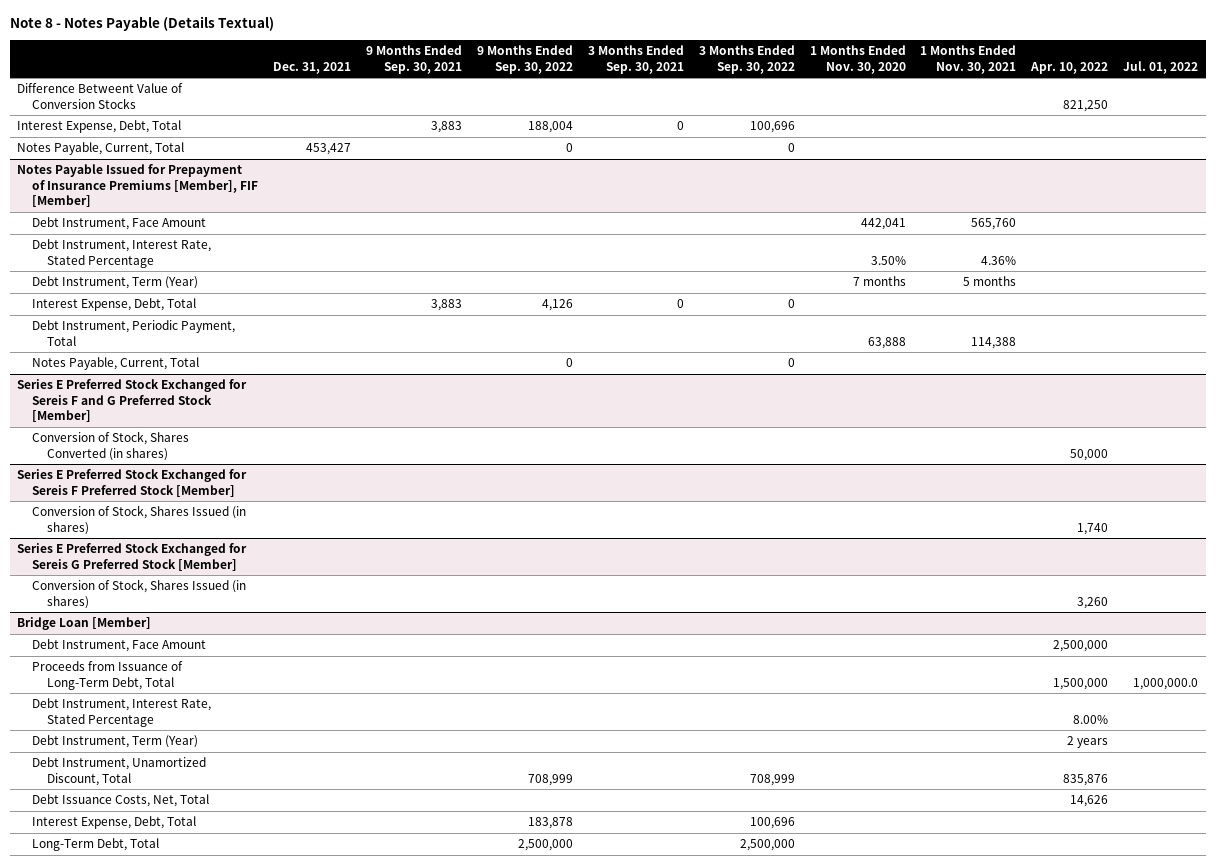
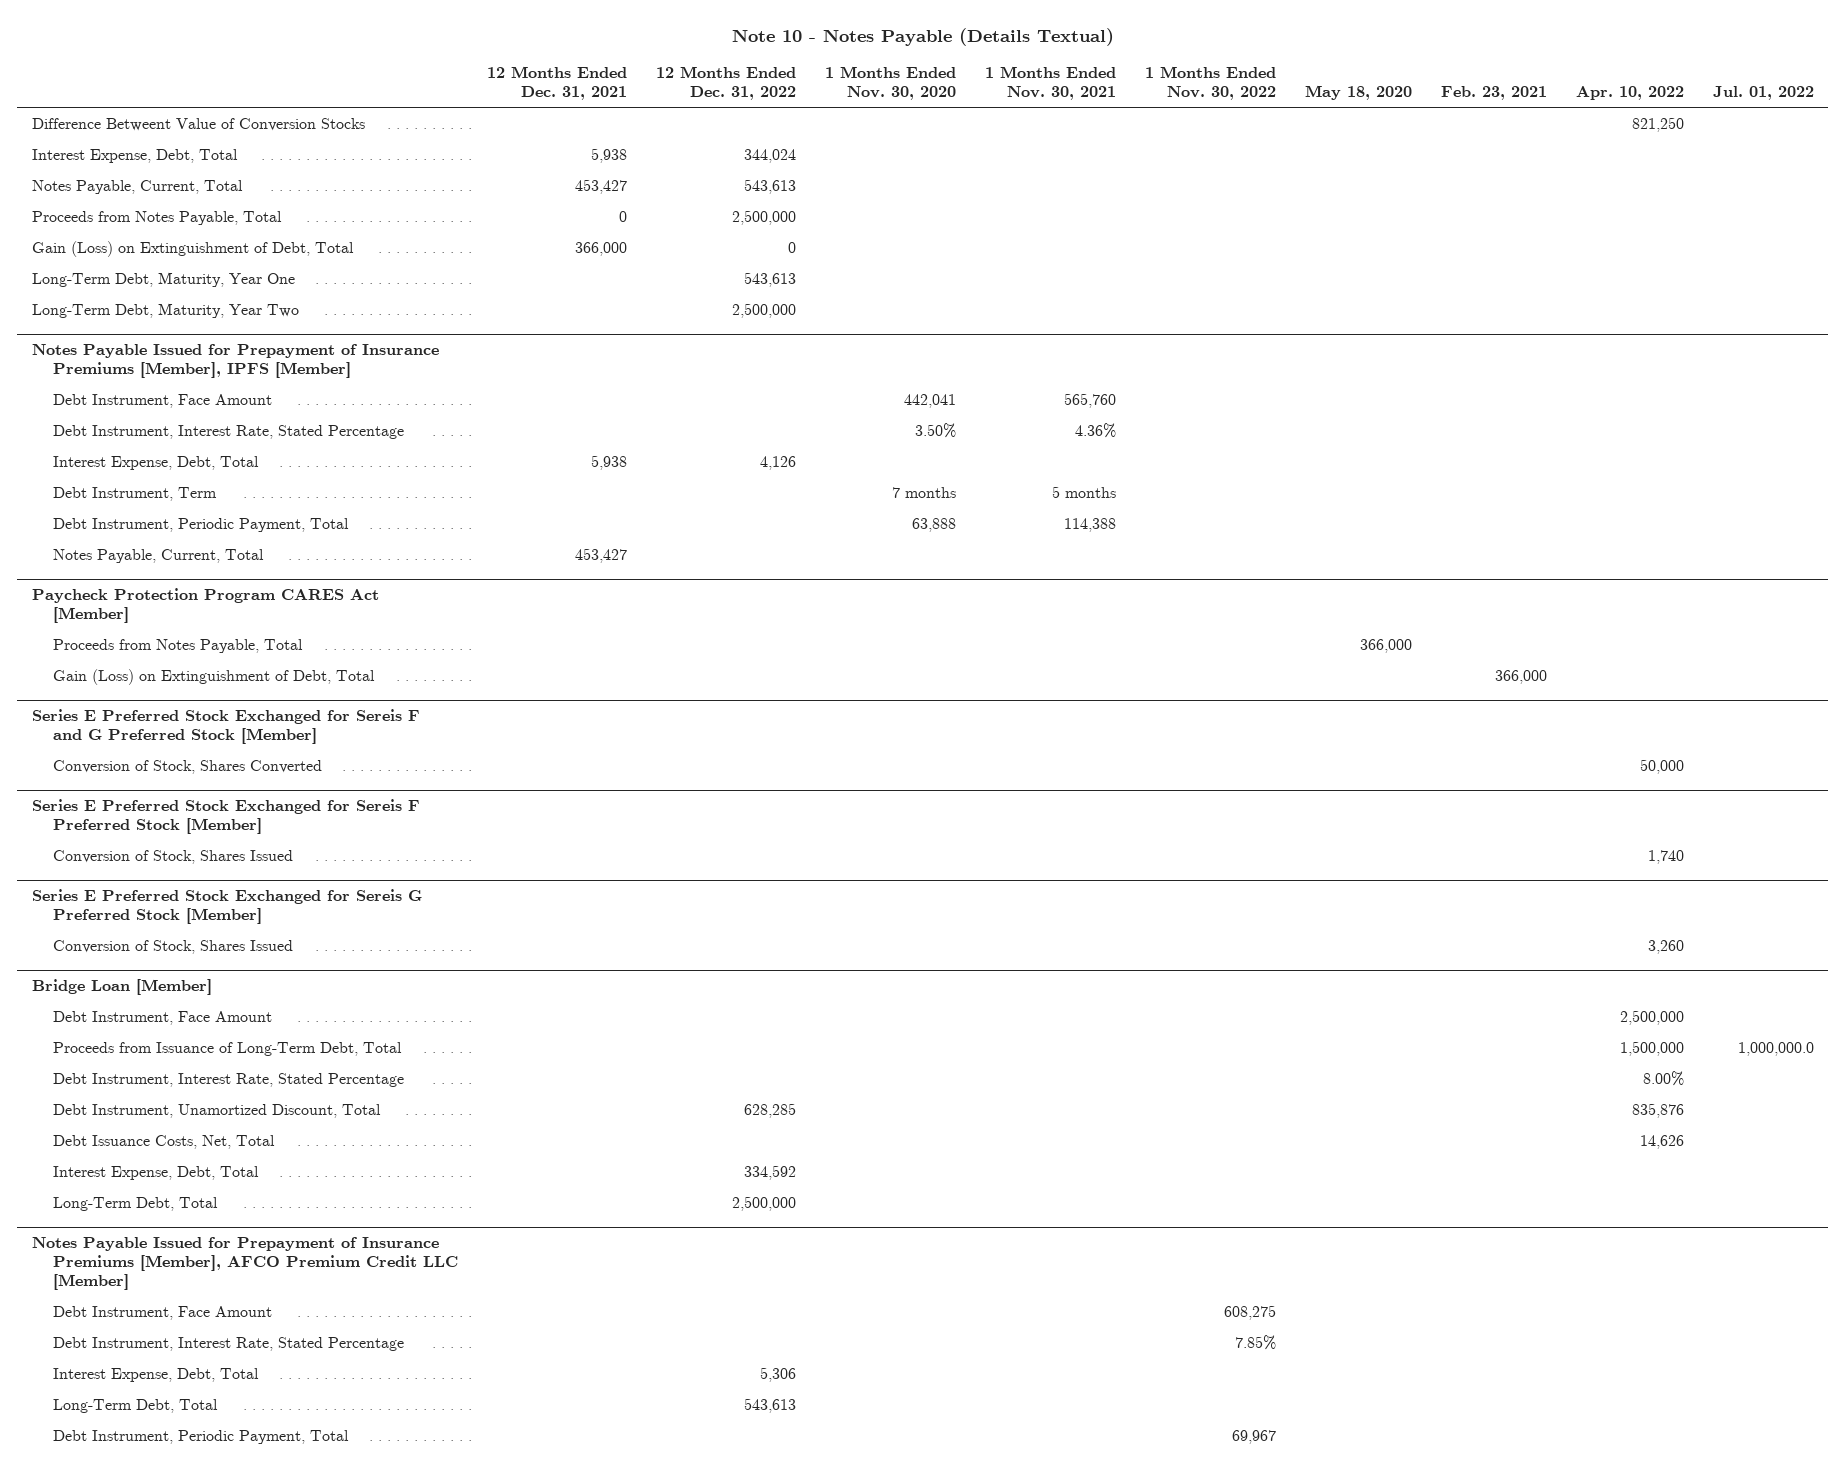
- Note 8 - Notes Payable (Details Textual)
+ Note 10 - Notes Payable (Details Textual)
- | Dec. 31, 2021 | 9 Months Ended Sep. 30, 2021 | 9 Months Ended Sep. 30, 2022 | 3 Months Ended Sep. 30, 2021 | 3 Months Ended Sep. 30, 2022 | 1 Months Ended Nov. 30, 2020 | 1 Months Ended Nov. 30, 2021 | Apr. 10, 2022 | Jul. 01, 2022
+ | 12 Months Ended Dec. 31, 2021 | 12 Months Ended Dec. 31, 2022 | 1 Months Ended Nov. 30, 2020 | 1 Months Ended Nov. 30, 2021 | 1 Months Ended Nov. 30, 2022 | May 18, 2020 | Feb. 23, 2021 | Apr. 10, 2022 | Jul. 01, 2022
- Notes Payable Issued for Prepayment of Insurance Premiums [Member], FIF [Member]
+ Proceeds from Notes Payable, Total | 0 | 2,500,000 | | | | | | |
+ Gain (Loss) on Extinguishment of Debt, Total | 366,000 | 0 | | | | | | |
+ Long-Term Debt, Maturity, Year One | | 543,613 | | | | | | |
+ Long-Term Debt, Maturity, Year Two | | 2,500,000 | | | | | | |
+ Notes Payable Issued for Prepayment of Insurance Premiums [Member], IPFS [Member]
- Debt Instrument, Term (Year) | | | | | | 7 months | 5 months | |
+ Debt Instrument, Term | | | 7 months | 5 months | | | | |
+ Paycheck Protection Program CARES Act [Member]
+ Proceeds from Notes Payable, Total | | | | | | 366,000 | | |
+ Gain (Loss) on Extinguishment of Debt, Total | | | | | | | 366,000 | |
@ Series E Preferred Stock Exchanged for Sereis F and G Preferred Stock [Member]
- Conversion of Stock, Shares Converted (in shares) | | | | | | | | 50,000 |
+ Conversion of Stock, Shares Converted | | | | | | | | 50,000 |
@ Series E Preferred Stock Exchanged for Sereis F Preferred Stock [Member]
- Conversion of Stock, Shares Issued (in shares) | | | | | | | | 1,740 |
+ Conversion of Stock, Shares Issued | | | | | | | | 1,740 |
@ Series E Preferred Stock Exchanged for Sereis G Preferred Stock [Member]
- Conversion of Stock, Shares Issued (in shares) | | | | | | | | 3,260 |
+ Conversion of Stock, Shares Issued | | | | | | | | 3,260 |
@ Bridge Loan [Member]
- Debt Instrument, Term (Year) | | | | | | | | 2 years |
+ Notes Payable Issued for Prepayment of Insurance Premiums [Member], AFCO Premium Credit LLC [Member]
+ Debt Instrument, Face Amount | | | | | 608,275 | | | |
+ Debt Instrument, Interest Rate, Stated Percentage | | | | | 7.85% | | | |
+ Interest Expense, Debt, Total | | 5,306 | | | | | | |
+ Long-Term Debt, Total | | 543,613 | | | | | | |
+ Debt Instrument, Periodic Payment, Total | | | | | 69,967 | | | |

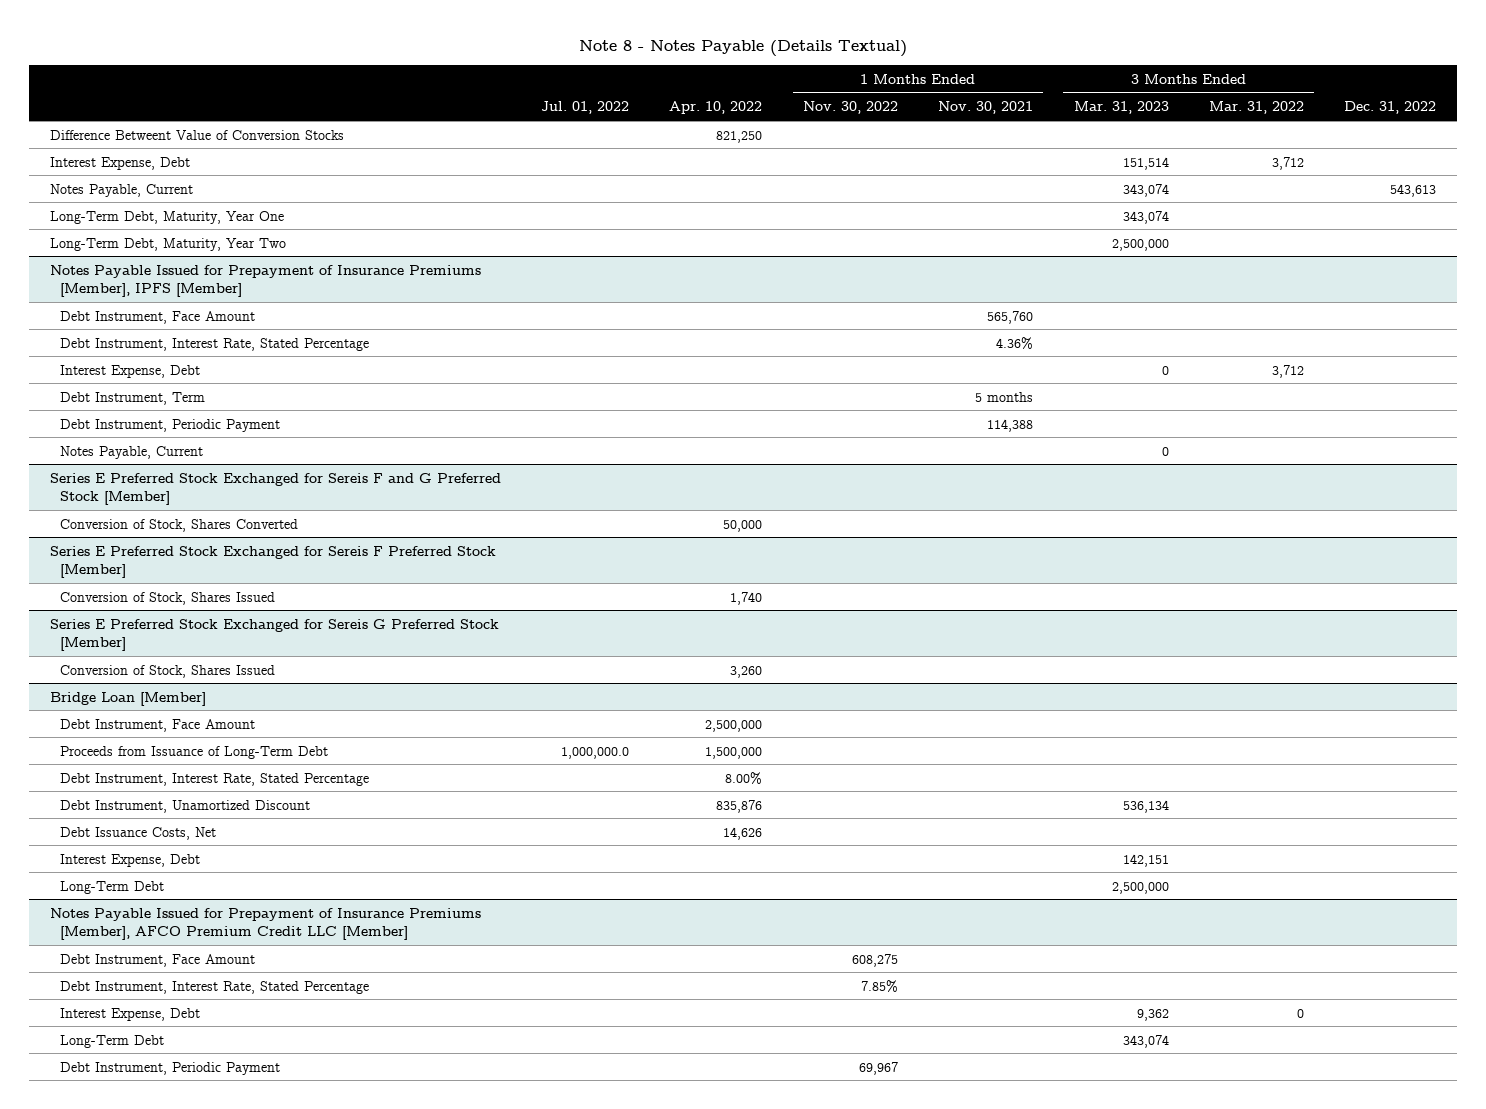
- Note 10 - Notes Payable (Details Textual)
+ Note 8 - Notes Payable (Details Textual)
- | 12 Months Ended Dec. 31, 2021 | 12 Months Ended Dec. 31, 2022 | 1 Months Ended Nov. 30, 2020 | 1 Months Ended Nov. 30, 2021 | 1 Months Ended Nov. 30, 2022 | May 18, 2020 | Feb. 23, 2021 | Apr. 10, 2022 | Jul. 01, 2022
+ | Jul. 01, 2022 | Apr. 10, 2022 | 1 Months Ended Nov. 30, 2022 | 1 Months Ended Nov. 30, 2021 | 3 Months Ended Mar. 31, 2023 | 3 Months Ended Mar. 31, 2022 | Dec. 31, 2022
- Interest Expense, Debt, Total | 5,938 | 344,024 | | | | | | |
- Notes Payable, Current, Total | 453,427 | 543,613 | | | | | | |
- Proceeds from Notes Payable, Total | 0 | 2,500,000 | | | | | | |
- Gain (Loss) on Extinguishment of Debt, Total | 366,000 | 0 | | | | | | |
+ Interest Expense, Debt | | | | | 151,514 | 3,712 |
+ Notes Payable, Current | | | | | 343,074 | | 543,613
@ Notes Payable Issued for Prepayment of Insurance Premiums [Member], IPFS [Member]
- Interest Expense, Debt, Total | 5,938 | 4,126 | | | | | | |
+ Interest Expense, Debt | | | | | 0 | 3,712 |
- Debt Instrument, Periodic Payment, Total | | | 63,888 | 114,388 | | | | |
- Notes Payable, Current, Total | 453,427 | | | | | | | |
- Paycheck Protection Program CARES Act [Member]
- Proceeds from Notes Payable, Total | | | | | | 366,000 | | |
- Gain (Loss) on Extinguishment of Debt, Total | | | | | | | 366,000 | |
@ Notes Payable Issued for Prepayment of Insurance Premiums [Member], IPFS [Member]
+ Debt Instrument, Periodic Payment | | | | 114,388 | | |
+ Notes Payable, Current | | | | | 0 | |
@ Bridge Loan [Member]
- Proceeds from Issuance of Long-Term Debt, Total | | | | | | | | 1,500,000 | 1,000,000.0
+ Proceeds from Issuance of Long-Term Debt | 1,000,000.0 | 1,500,000 | | | | |
- Debt Instrument, Unamortized Discount, Total | | 628,285 | | | | | | 835,876 |
- Debt Issuance Costs, Net, Total | | | | | | | | 14,626 |
- Interest Expense, Debt, Total | | 334,592 | | | | | | |
- Long-Term Debt, Total | | 2,500,000 | | | | | | |
+ Debt Instrument, Unamortized Discount | | 835,876 | | | 536,134 | |
+ Debt Issuance Costs, Net | | 14,626 | | | | |
+ Interest Expense, Debt | | | | | 142,151 | |
+ Long-Term Debt | | | | | 2,500,000 | |
@ Notes Payable Issued for Prepayment of Insurance Premiums [Member], AFCO Premium Credit LLC [Member]
- Interest Expense, Debt, Total | | 5,306 | | | | | | |
- Long-Term Debt, Total | | 543,613 | | | | | | |
- Debt Instrument, Periodic Payment, Total | | | | | 69,967 | | | |
+ Interest Expense, Debt | | | | | 9,362 | 0 |
+ Long-Term Debt | | | | | 343,074 | |
+ Debt Instrument, Periodic Payment | | | 69,967 | | | |

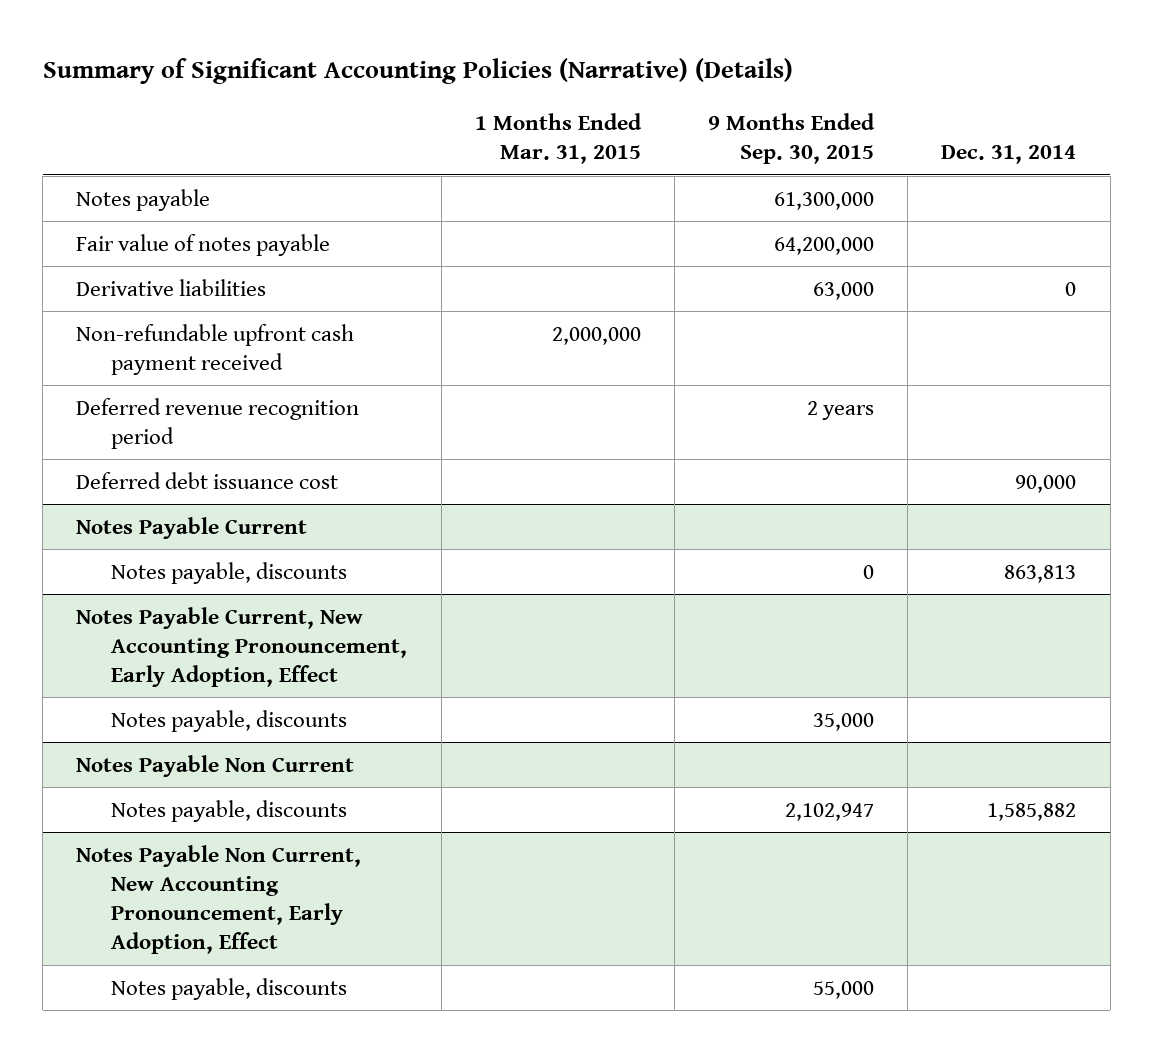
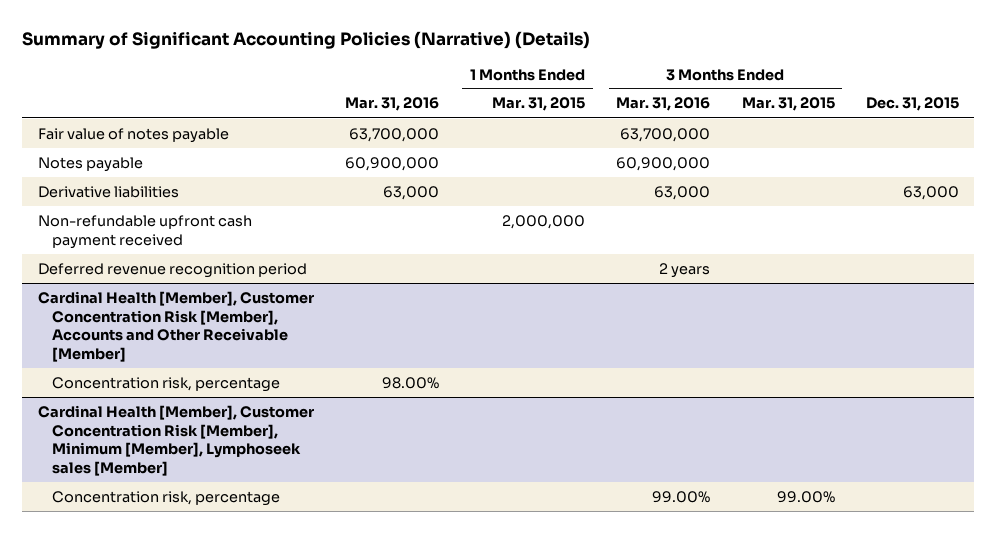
- | 1 Months Ended Mar. 31, 2015 | 9 Months Ended Sep. 30, 2015 | Dec. 31, 2014
+ | Mar. 31, 2016 | 1 Months Ended Mar. 31, 2015 | 3 Months Ended Mar. 31, 2016 | 3 Months Ended Mar. 31, 2015 | Dec. 31, 2015
moved down: Notes payable | 60,900,000 | | 60,900,000 | |
- Deferred debt issuance cost | | | 90,000
- Notes Payable Current
- Notes payable, discounts | | 0 | 863,813
- Notes Payable Current, New Accounting Pronouncement, Early Adoption, Effect
- Notes payable, discounts | | 35,000 |
- Notes Payable Non Current
- Notes payable, discounts | | 2,102,947 | 1,585,882
- Notes Payable Non Current, New Accounting Pronouncement, Early Adoption, Effect
- Notes payable, discounts | | 55,000 |
+ Cardinal Health [Member], Customer Concentration Risk [Member], Accounts and Other Receivable [Member]
+ Concentration risk, percentage | 98.00% | | | |
+ Cardinal Health [Member], Customer Concentration Risk [Member], Minimum [Member], Lymphoseek sales [Member]
+ Concentration risk, percentage | | | 99.00% | 99.00% |

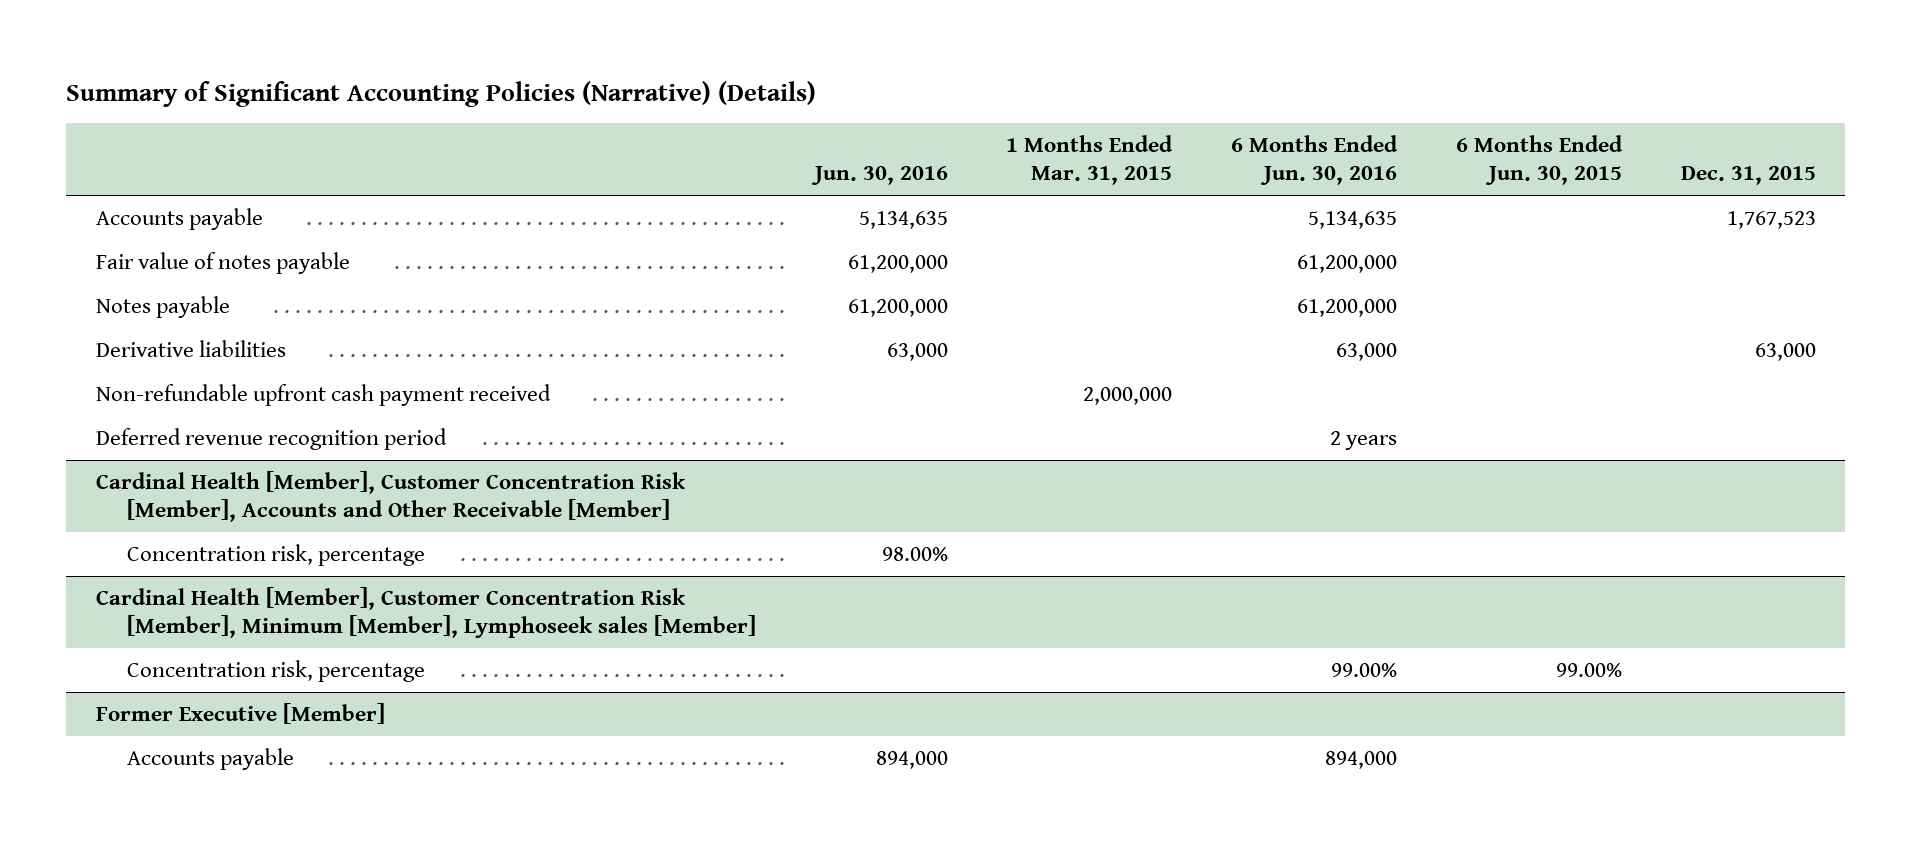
- | Mar. 31, 2016 | 1 Months Ended Mar. 31, 2015 | 3 Months Ended Mar. 31, 2016 | 3 Months Ended Mar. 31, 2015 | Dec. 31, 2015
+ | Jun. 30, 2016 | 1 Months Ended Mar. 31, 2015 | 6 Months Ended Jun. 30, 2016 | 6 Months Ended Jun. 30, 2015 | Dec. 31, 2015
+ Accounts payable | 5,134,635 | | 5,134,635 | | 1,767,523
+ Former Executive [Member]
+ Accounts payable | 894,000 | | 894,000 | |

